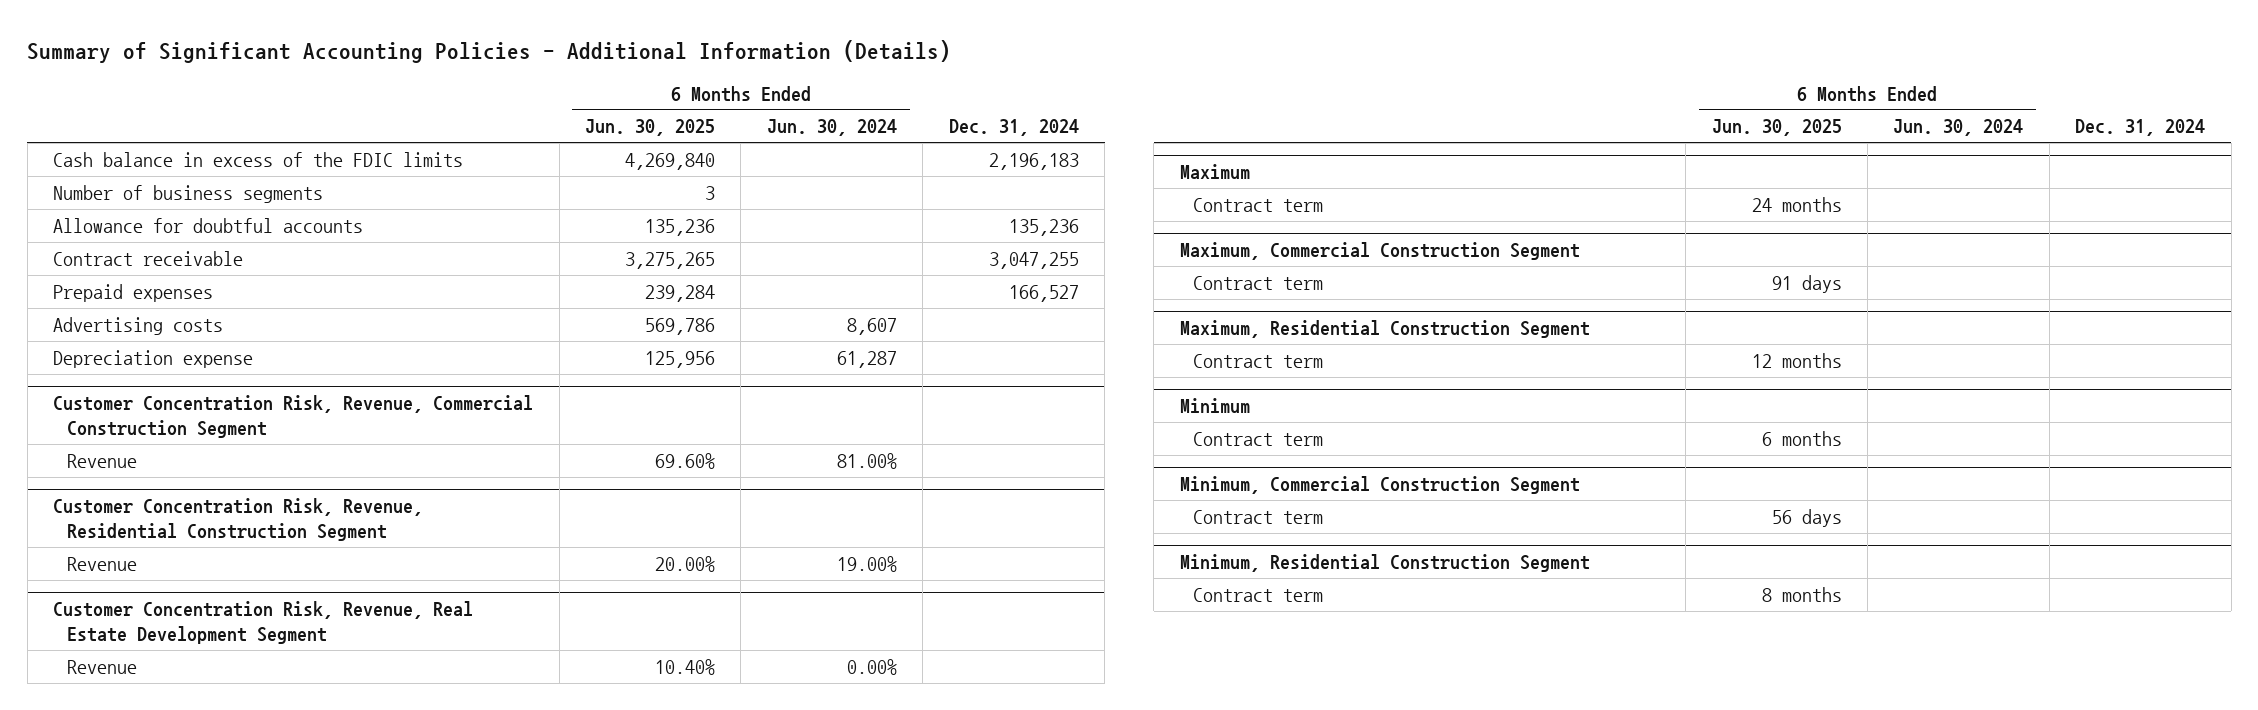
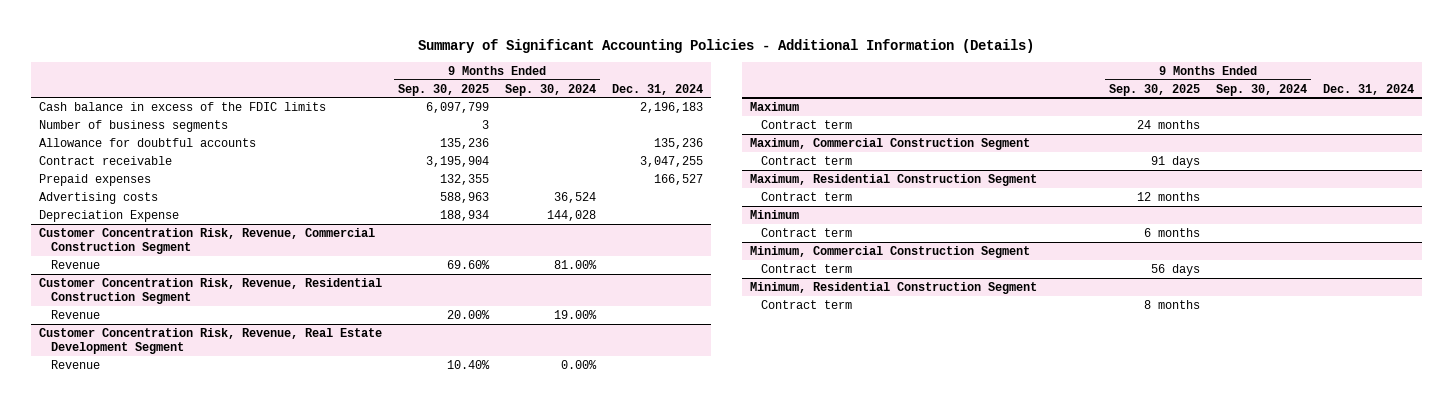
- | 6 Months Ended Jun. 30, 2025 | 6 Months Ended Jun. 30, 2024 | Dec. 31, 2024
+ | 9 Months Ended Sep. 30, 2025 | 9 Months Ended Sep. 30, 2024 | Dec. 31, 2024
- Depreciation expense | 125,956 | 61,287 |
+ Depreciation Expense | 188,934 | 144,028 |

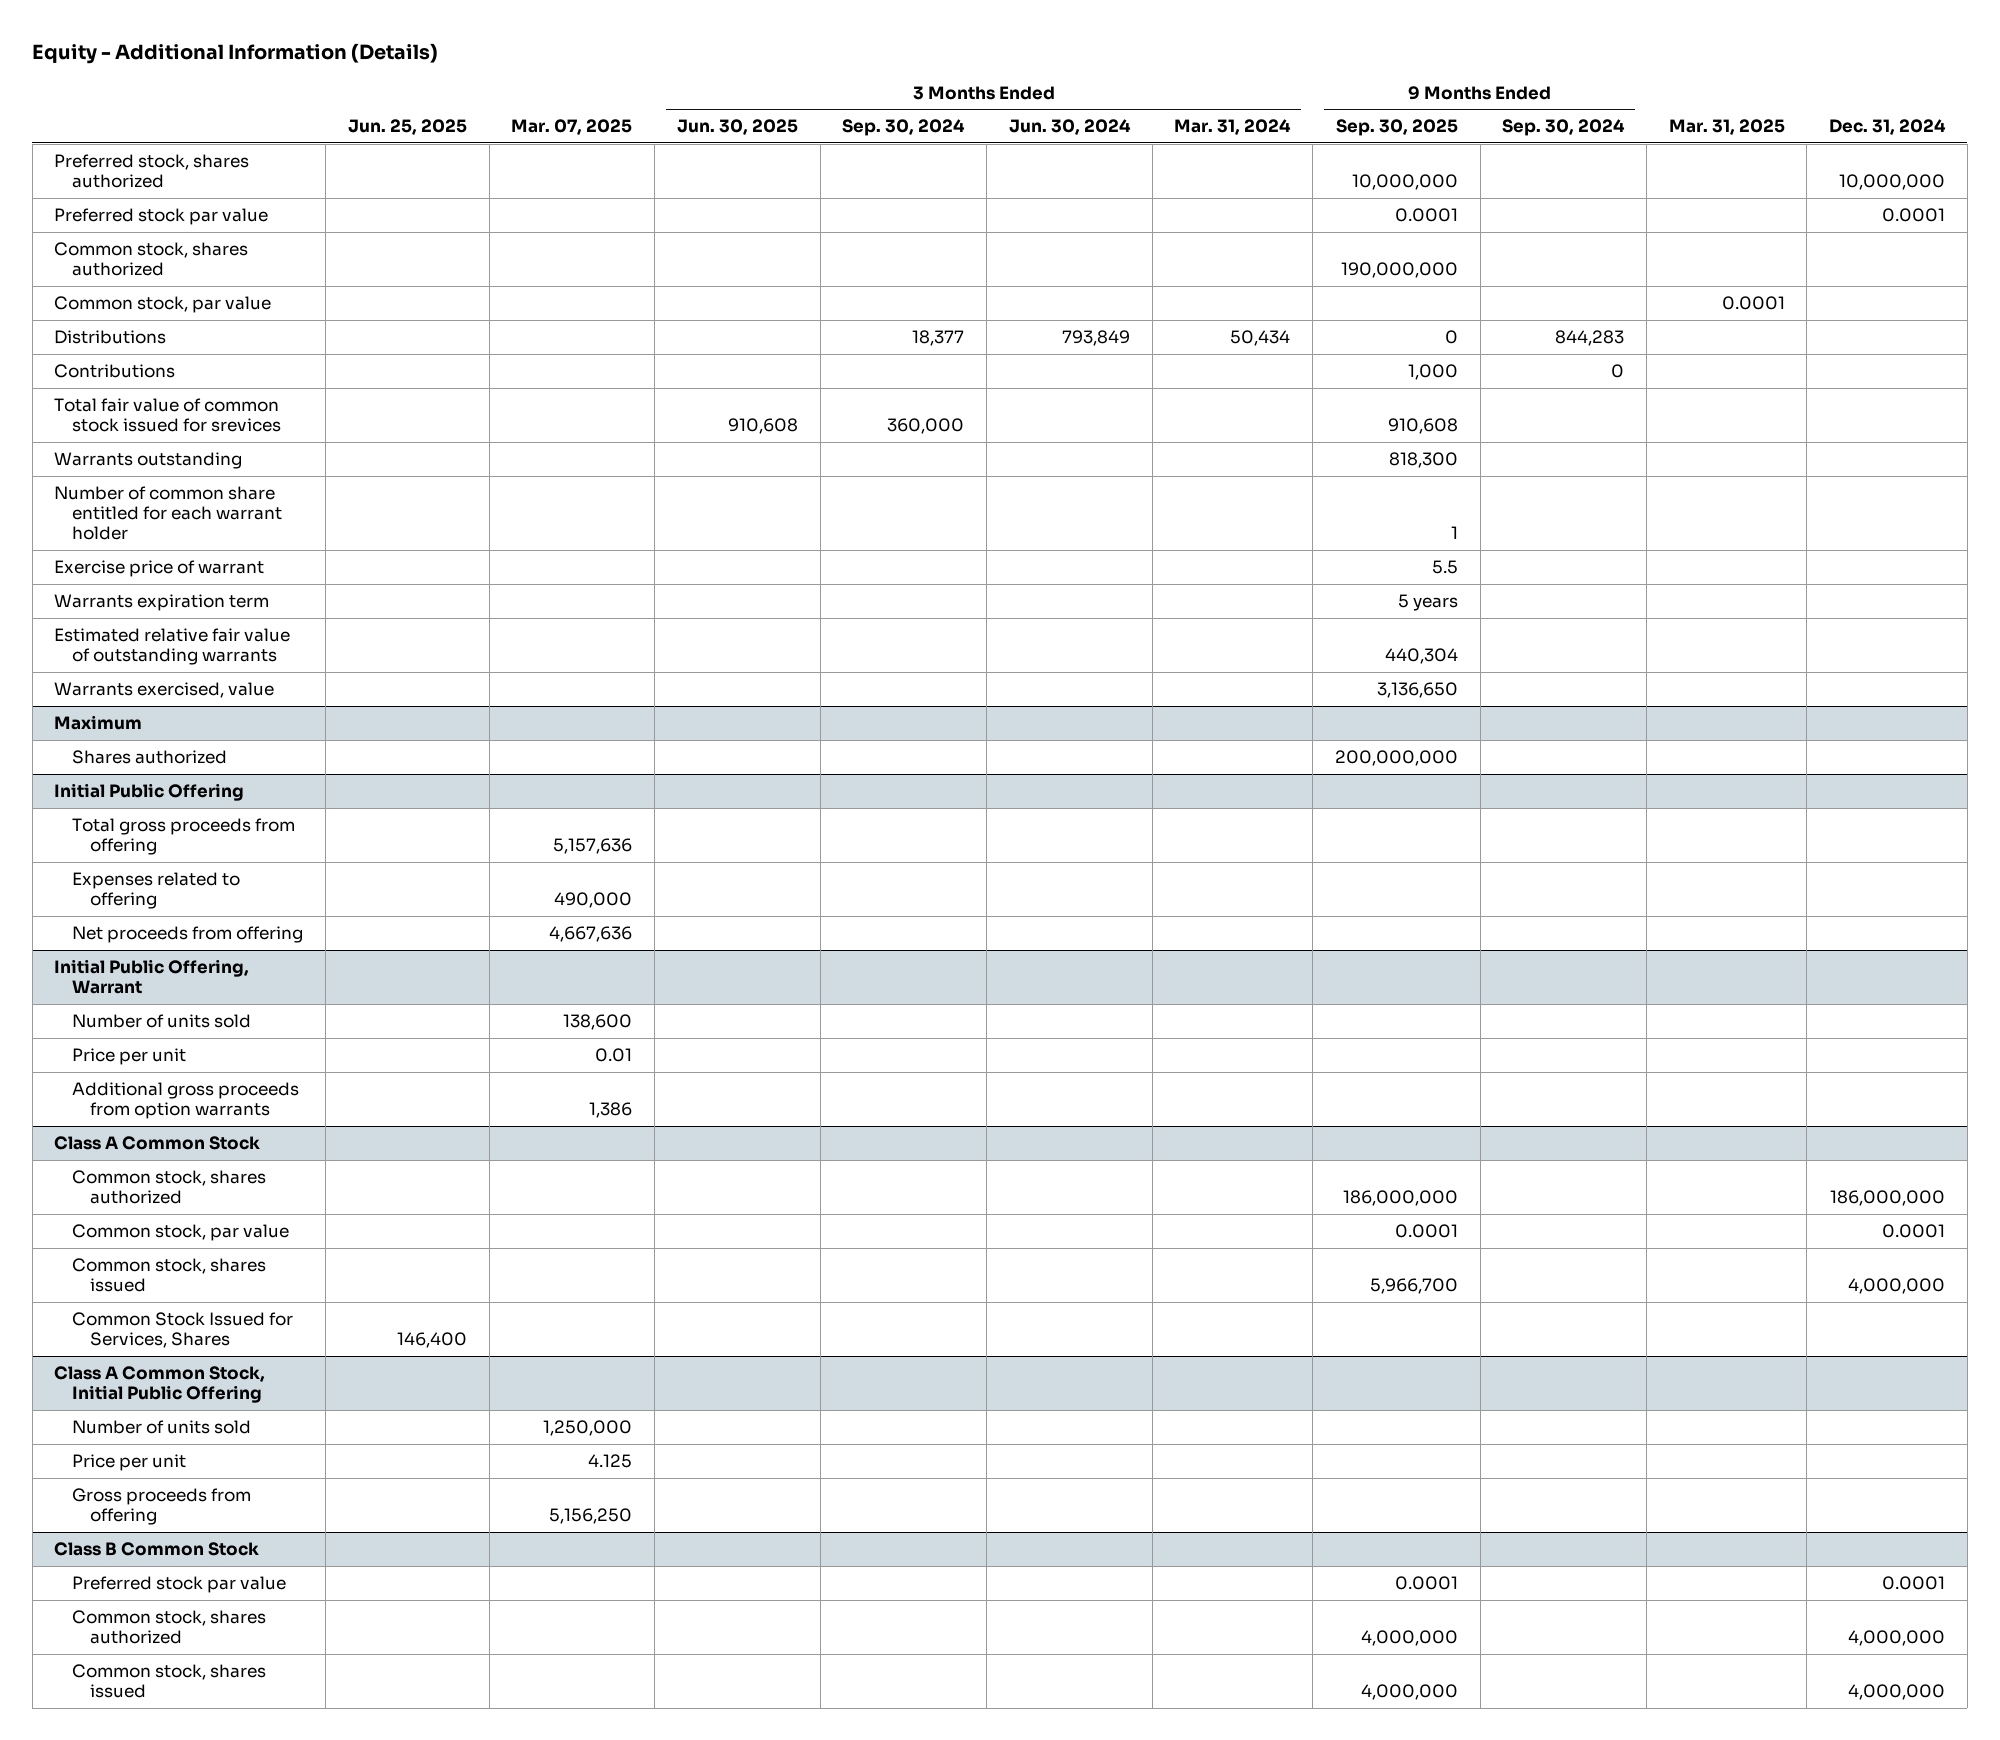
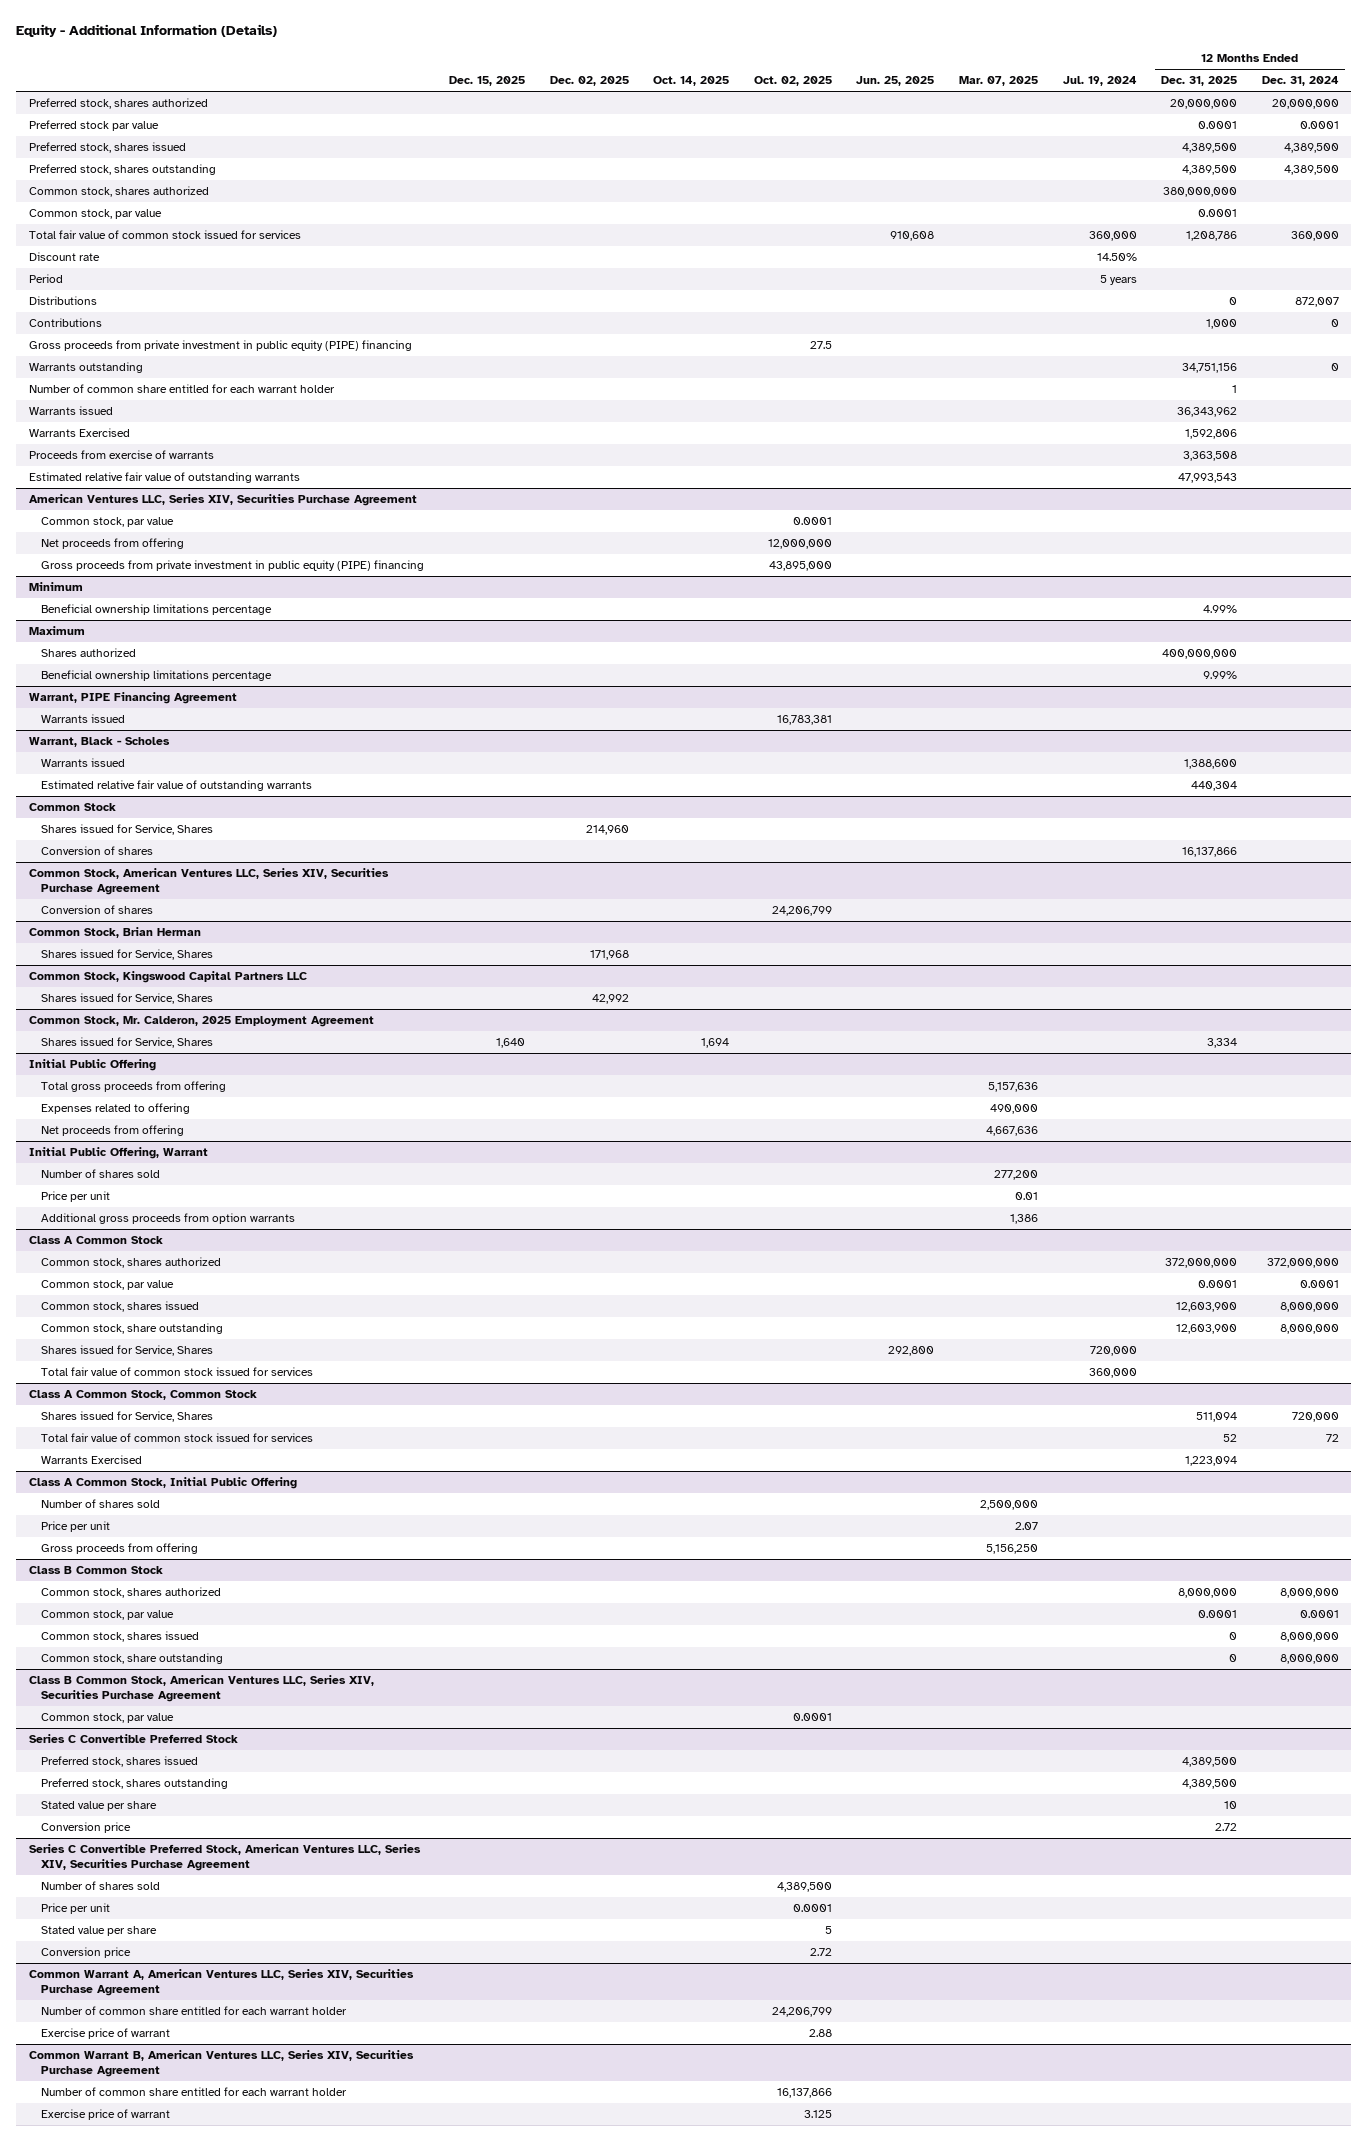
- | Jun. 25, 2025 | Mar. 07, 2025 | 3 Months Ended Jun. 30, 2025 | 3 Months Ended Sep. 30, 2024 | 3 Months Ended Jun. 30, 2024 | 3 Months Ended Mar. 31, 2024 | 9 Months Ended Sep. 30, 2025 | 9 Months Ended Sep. 30, 2024 | Mar. 31, 2025 | Dec. 31, 2024
+ | Dec. 15, 2025 | Dec. 02, 2025 | Oct. 14, 2025 | Oct. 02, 2025 | Jun. 25, 2025 | Mar. 07, 2025 | Jul. 19, 2024 | 12 Months Ended Dec. 31, 2025 | 12 Months Ended Dec. 31, 2024
+ Preferred stock, shares issued | | | | | | | | 4,389,500 | 4,389,500
+ Preferred stock, shares outstanding | | | | | | | | 4,389,500 | 4,389,500
+ Total fair value of common stock issued for services | | | | | 910,608 | | 360,000 | 1,208,786 | 360,000
+ Discount rate | | | | | | | 14.50% | |
+ Period | | | | | | | 5 years | |
- Total fair value of common stock issued for srevices | | | 910,608 | 360,000 | | | 910,608 | | |
+ Gross proceeds from private investment in public equity (PIPE) financing | | | | 27.5 | | | | |
- Exercise price of warrant | | | | | | | 5.5 | | |
- Warrants expiration term | | | | | | | 5 years | | |
+ Warrants issued | | | | | | | | 36,343,962 |
+ Warrants Exercised | | | | | | | | 1,592,806 |
+ Proceeds from exercise of warrants | | | | | | | | 3,363,508 |
- Warrants exercised, value | | | | | | | 3,136,650 | | |
+ American Ventures LLC, Series XIV, Securities Purchase Agreement
+ Common stock, par value | | | | 0.0001 | | | | |
+ Net proceeds from offering | | | | 12,000,000 | | | | |
+ Gross proceeds from private investment in public equity (PIPE) financing | | | | 43,895,000 | | | | |
+ Minimum
+ Beneficial ownership limitations percentage | | | | | | | | 4.99% |
@ Maximum
+ Beneficial ownership limitations percentage | | | | | | | | 9.99% |
+ Warrant, PIPE Financing Agreement
+ Warrants issued | | | | 16,783,381 | | | | |
+ Warrant, Black - Scholes
+ Warrants issued | | | | | | | | 1,388,600 |
+ Estimated relative fair value of outstanding warrants | | | | | | | | 440,304 |
+ Common Stock
+ Shares issued for Service, Shares | | 214,960 | | | | | | |
+ Conversion of shares | | | | | | | | 16,137,866 |
+ Common Stock, American Ventures LLC, Series XIV, Securities Purchase Agreement
+ Conversion of shares | | | | 24,206,799 | | | | |
+ Common Stock, Brian Herman
+ Shares issued for Service, Shares | | 171,968 | | | | | | |
+ Common Stock, Kingswood Capital Partners LLC
+ Shares issued for Service, Shares | | 42,992 | | | | | | |
+ Common Stock, Mr. Calderon, 2025 Employment Agreement
+ Shares issued for Service, Shares | 1,640 | | 1,694 | | | | | 3,334 |
@ Initial Public Offering, Warrant
- Number of units sold | | 138,600 | | | | | | | |
+ Number of shares sold | | | | | | 277,200 | | |
@ Class A Common Stock
- Common Stock Issued for Services, Shares | 146,400 | | | | | | | | |
+ Common stock, share outstanding | | | | | | | | 12,603,900 | 8,000,000
+ Shares issued for Service, Shares | | | | | 292,800 | | 720,000 | |
+ Total fair value of common stock issued for services | | | | | | | 360,000 | |
+ Class A Common Stock, Common Stock
+ Shares issued for Service, Shares | | | | | | | | 511,094 | 720,000
+ Total fair value of common stock issued for services | | | | | | | | 52 | 72
+ Warrants Exercised | | | | | | | | 1,223,094 |
@ Class A Common Stock, Initial Public Offering
- Number of units sold | | 1,250,000 | | | | | | | |
- Price per unit | | 4.125 | | | | | | | |
+ Number of shares sold | | | | | | 2,500,000 | | |
+ Price per unit | | | | | | 2.07 | | |
@ Class B Common Stock
- Preferred stock par value | | | | | | | 0.0001 | | | 0.0001
+ Common stock, par value | | | | | | | | 0.0001 | 0.0001
+ Common stock, share outstanding | | | | | | | | 0 | 8,000,000
+ Class B Common Stock, American Ventures LLC, Series XIV, Securities Purchase Agreement
+ Common stock, par value | | | | 0.0001 | | | | |
+ Series C Convertible Preferred Stock
+ Preferred stock, shares issued | | | | | | | | 4,389,500 |
+ Preferred stock, shares outstanding | | | | | | | | 4,389,500 |
+ Stated value per share | | | | | | | | 10 |
+ Conversion price | | | | | | | | 2.72 |
+ Series C Convertible Preferred Stock, American Ventures LLC, Series XIV, Securities Purchase Agreement
+ Number of shares sold | | | | 4,389,500 | | | | |
+ Price per unit | | | | 0.0001 | | | | |
+ Stated value per share | | | | 5 | | | | |
+ Conversion price | | | | 2.72 | | | | |
+ Common Warrant A, American Ventures LLC, Series XIV, Securities Purchase Agreement
+ Number of common share entitled for each warrant holder | | | | 24,206,799 | | | | |
+ Exercise price of warrant | | | | 2.88 | | | | |
+ Common Warrant B, American Ventures LLC, Series XIV, Securities Purchase Agreement
+ Number of common share entitled for each warrant holder | | | | 16,137,866 | | | | |
+ Exercise price of warrant | | | | 3.125 | | | | |

